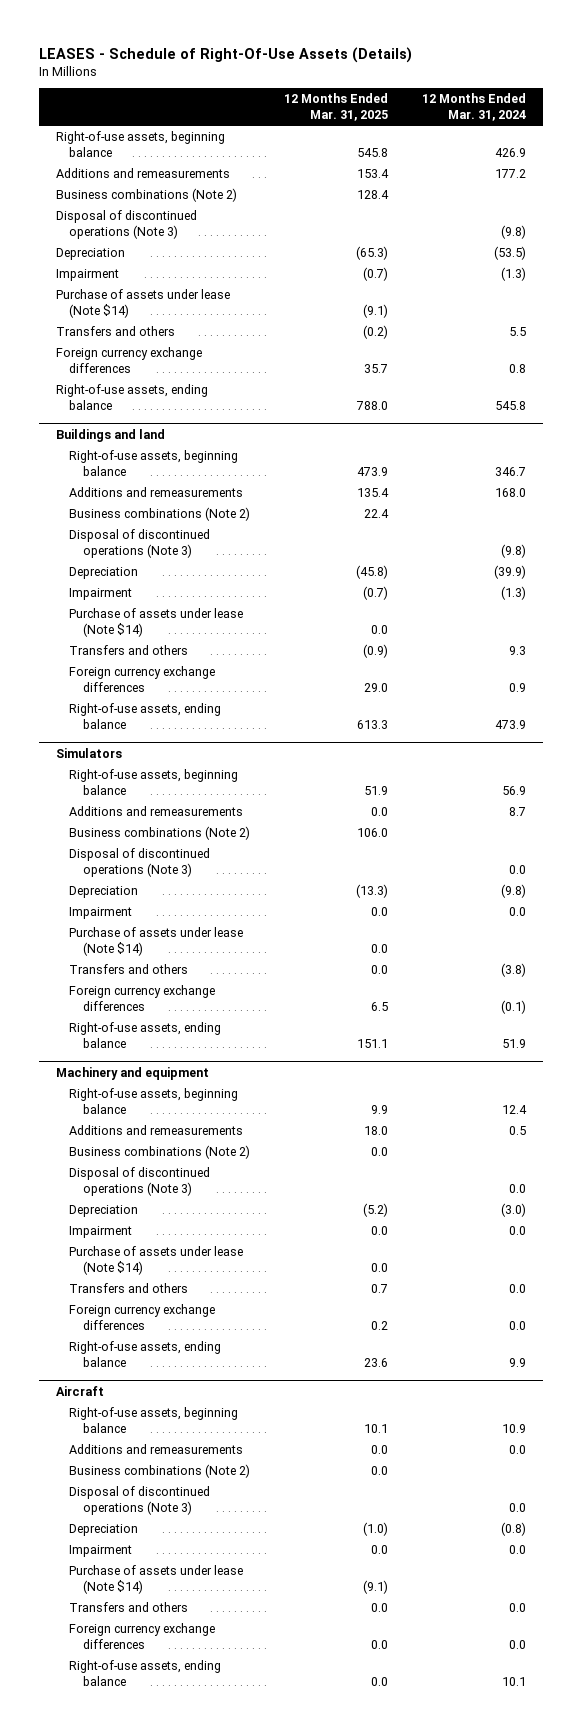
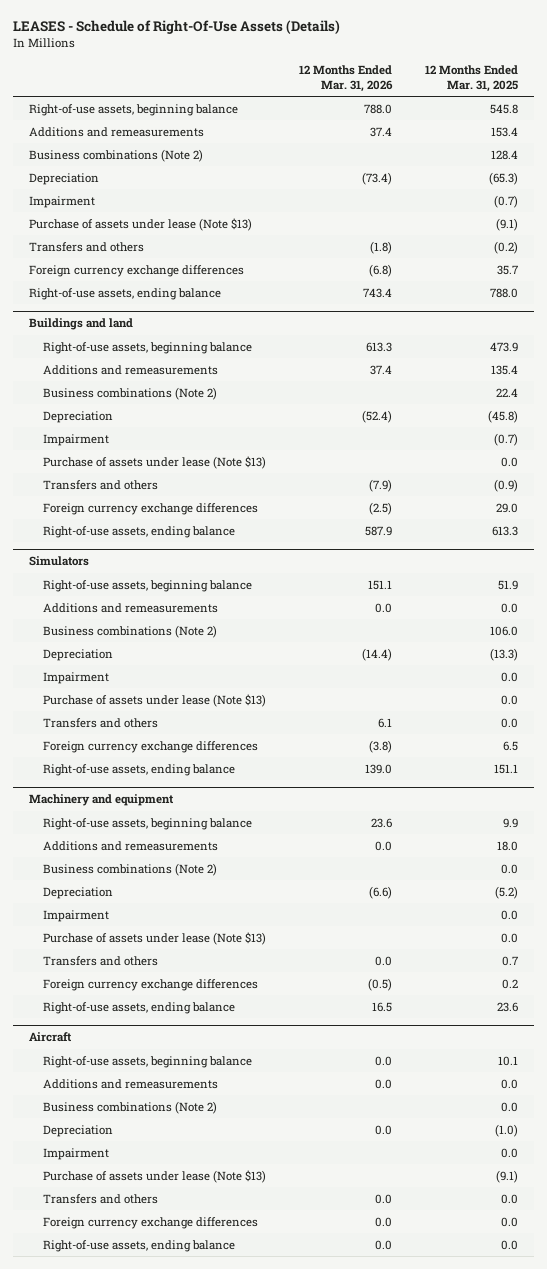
- | 12 Months Ended Mar. 31, 2025 | 12 Months Ended Mar. 31, 2024
+ | 12 Months Ended Mar. 31, 2026 | 12 Months Ended Mar. 31, 2025
- Disposal of discontinued operations (Note 3) | | (9.8)
- Purchase of assets under lease (Note $14) | (9.1) |
+ Purchase of assets under lease (Note $13) | | (9.1)
@ Buildings and land
- Disposal of discontinued operations (Note 3) | | (9.8)
- Purchase of assets under lease (Note $14) | 0.0 |
+ Purchase of assets under lease (Note $13) | | 0.0
@ Simulators
- Disposal of discontinued operations (Note 3) | | 0.0
- Purchase of assets under lease (Note $14) | 0.0 |
+ Purchase of assets under lease (Note $13) | | 0.0
@ Machinery and equipment
- Disposal of discontinued operations (Note 3) | | 0.0
- Purchase of assets under lease (Note $14) | 0.0 |
+ Purchase of assets under lease (Note $13) | | 0.0
@ Aircraft
- Disposal of discontinued operations (Note 3) | | 0.0
- Purchase of assets under lease (Note $14) | (9.1) |
+ Purchase of assets under lease (Note $13) | | (9.1)

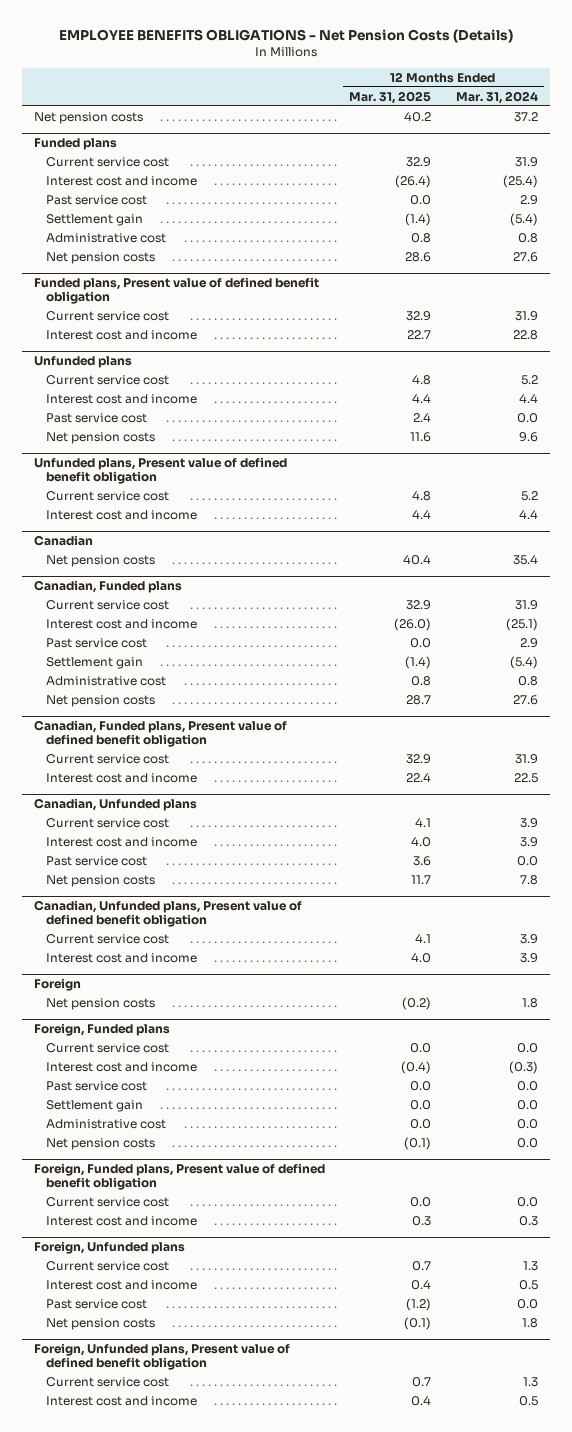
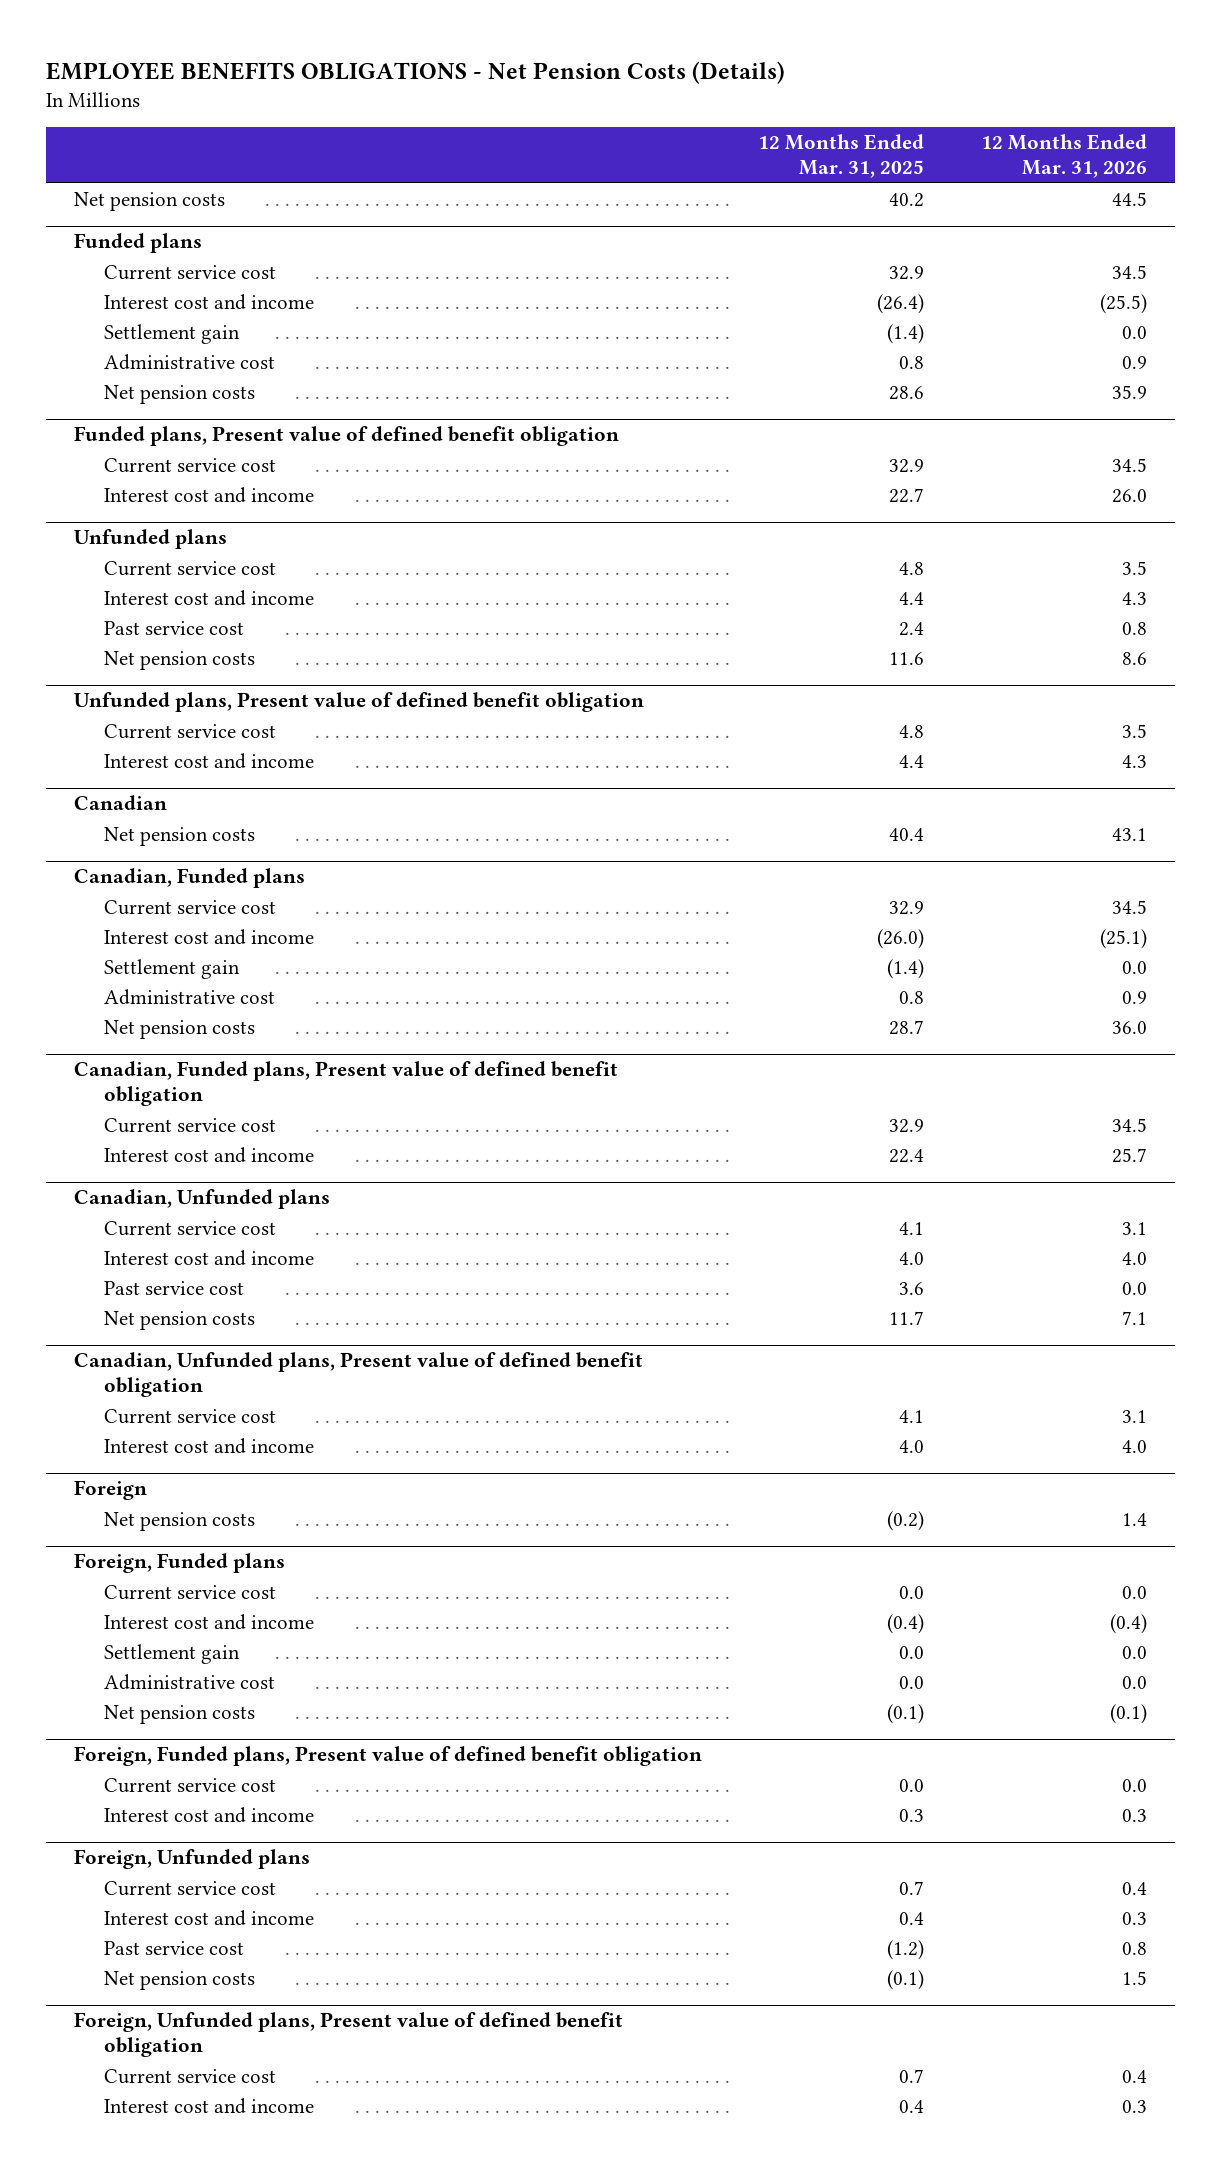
- | 12 Months Ended Mar. 31, 2025 | 12 Months Ended Mar. 31, 2024
+ | 12 Months Ended Mar. 31, 2025 | 12 Months Ended Mar. 31, 2026
@ Funded plans
- Past service cost | 0.0 | 2.9
@ Canadian, Funded plans
- Past service cost | 0.0 | 2.9
@ Foreign, Funded plans
- Past service cost | 0.0 | 0.0

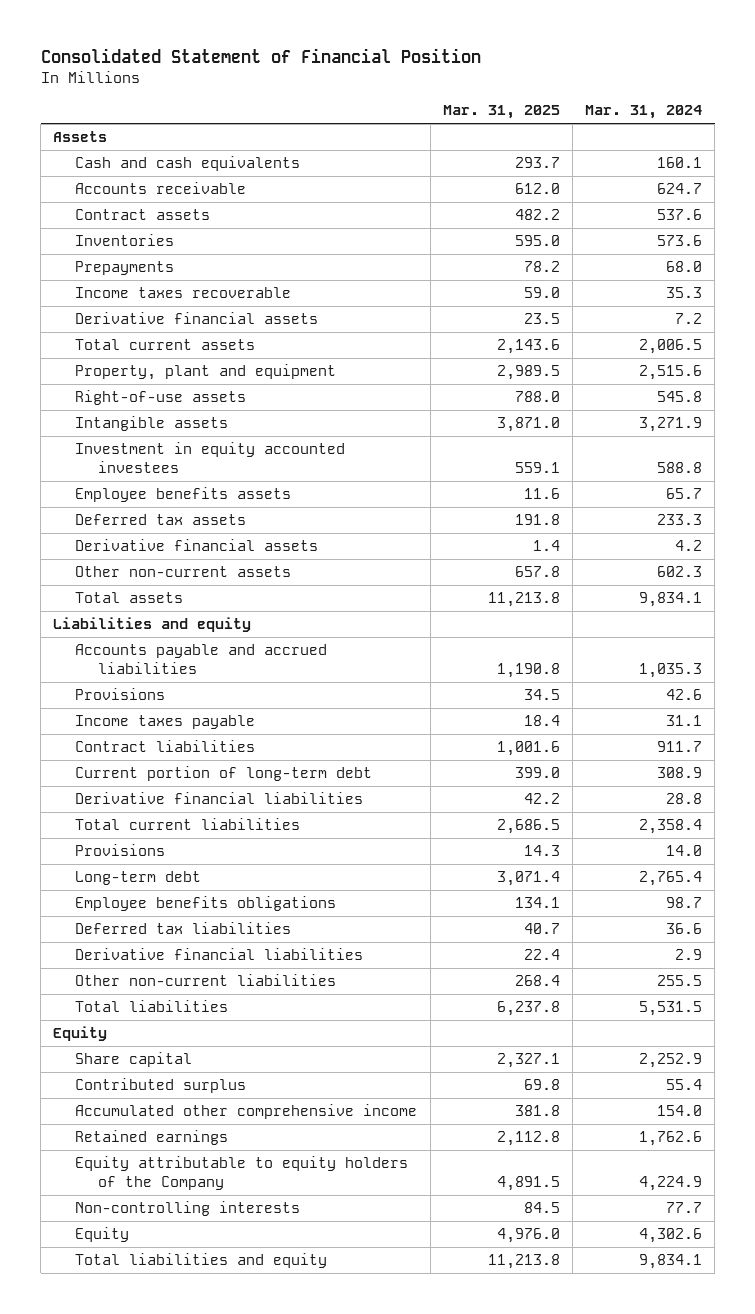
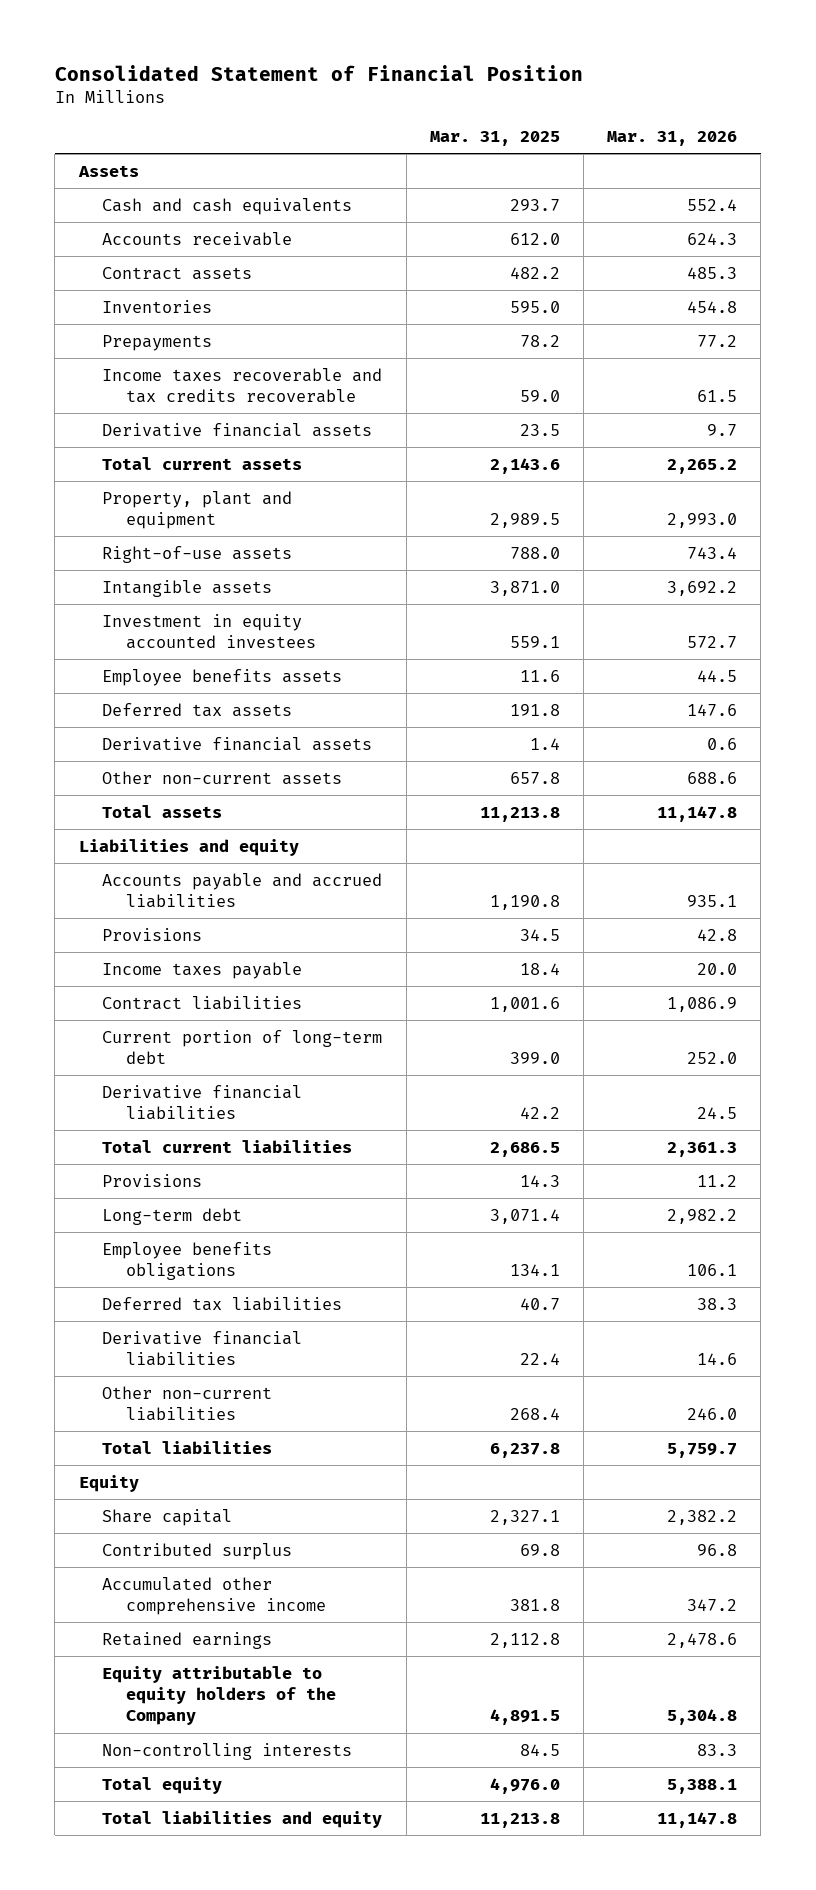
- | Mar. 31, 2025 | Mar. 31, 2024
+ | Mar. 31, 2025 | Mar. 31, 2026
- Income taxes recoverable | 59.0 | 35.3
+ Income taxes recoverable and tax credits recoverable | 59.0 | 61.5
- Equity | 4,976.0 | 4,302.6
+ Total equity | 4,976.0 | 5,388.1

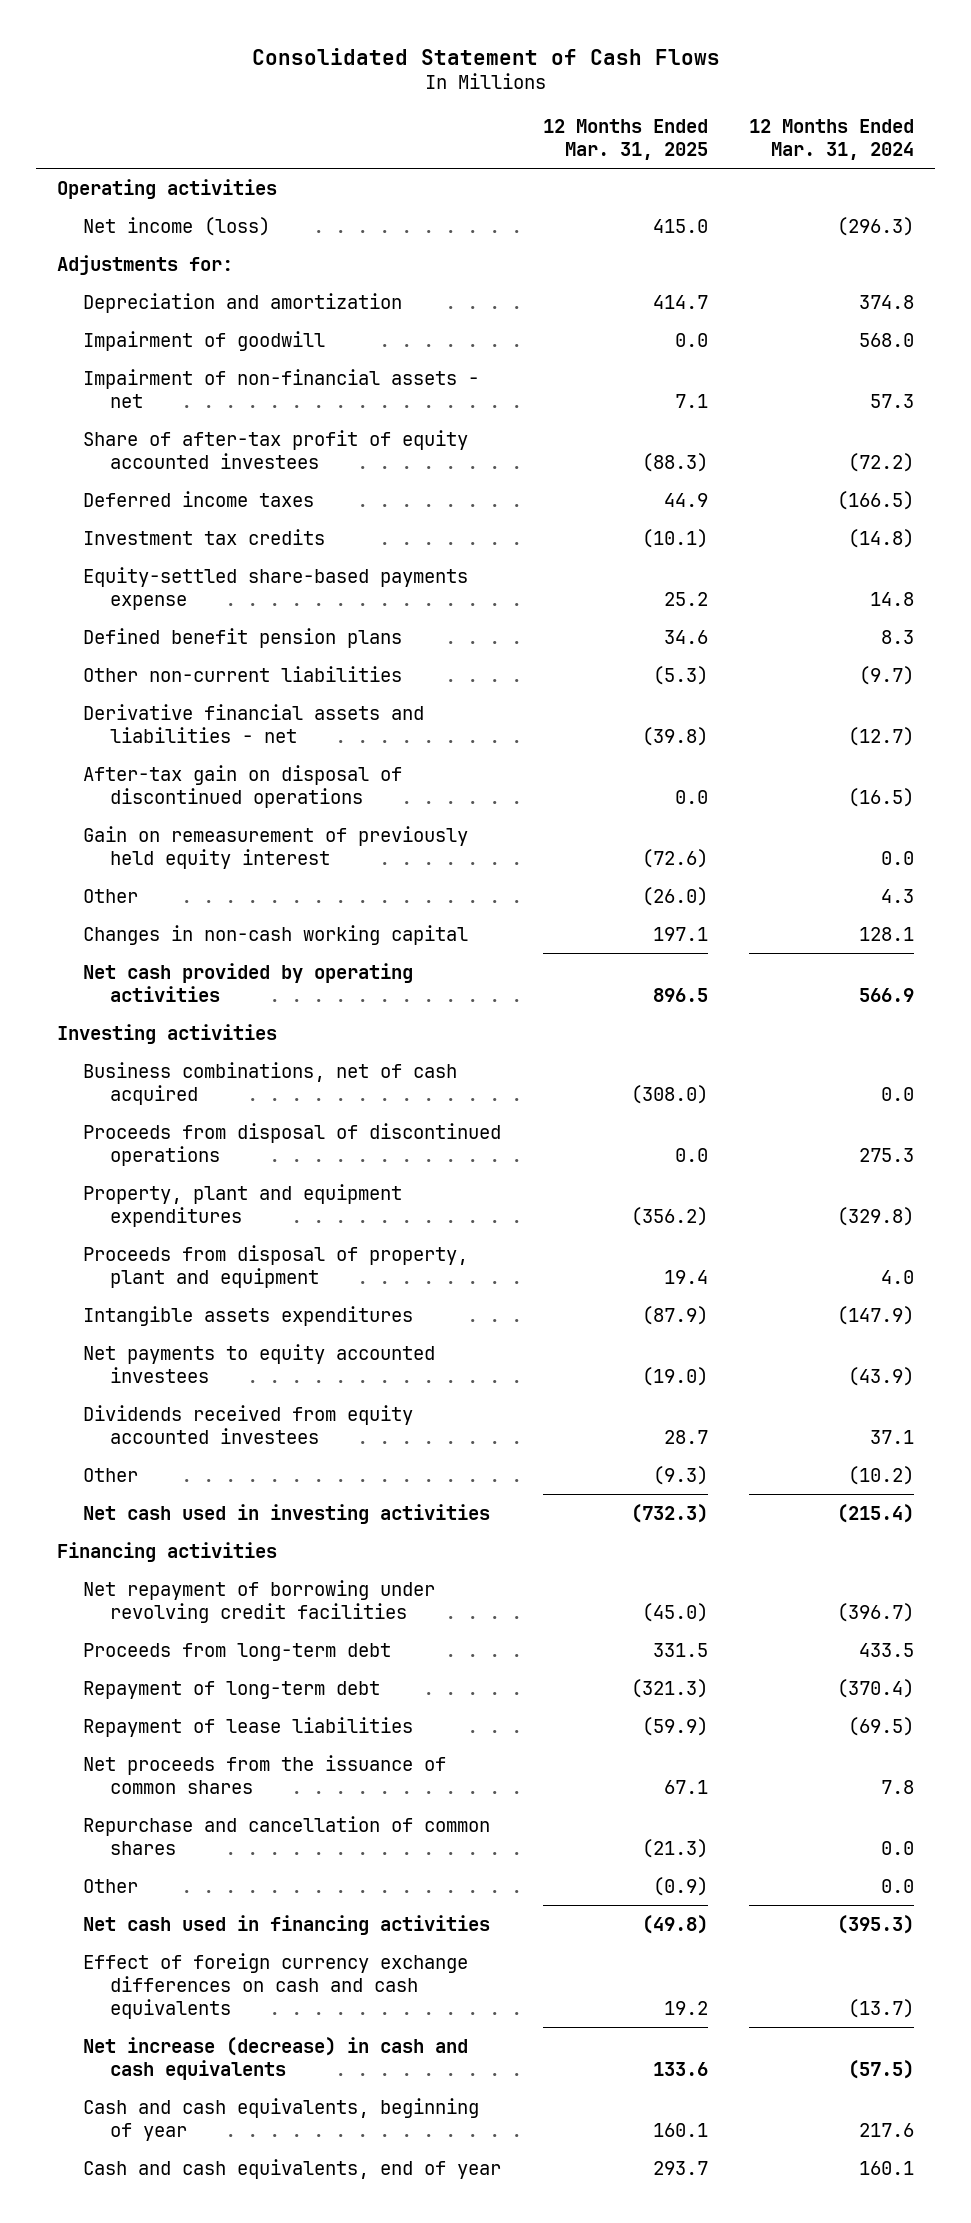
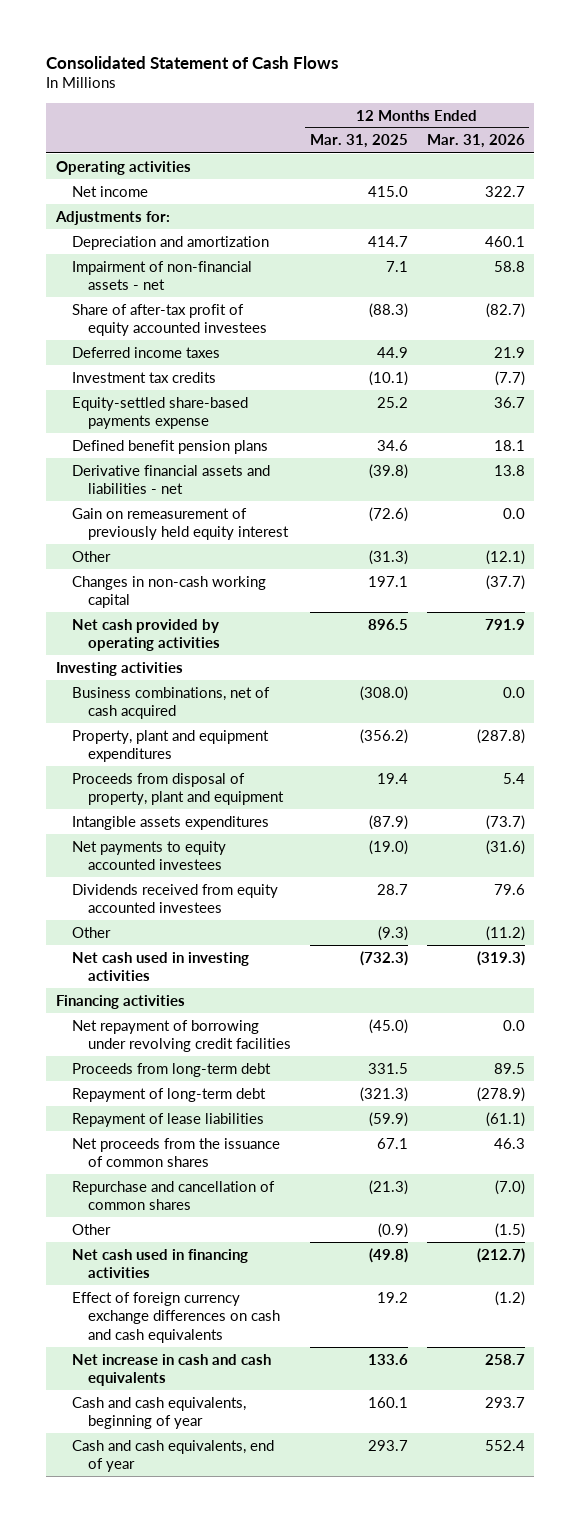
- | 12 Months Ended Mar. 31, 2025 | 12 Months Ended Mar. 31, 2024
+ | 12 Months Ended Mar. 31, 2025 | 12 Months Ended Mar. 31, 2026
- Net income (loss) | 415.0 | (296.3)
+ Net income | 415.0 | 322.7
- Impairment of goodwill | 0.0 | 568.0
- Other non-current liabilities | (5.3) | (9.7)
- After-tax gain on disposal of discontinued operations | 0.0 | (16.5)
- Other | (26.0) | 4.3
+ Other | (31.3) | (12.1)
- Proceeds from disposal of discontinued operations | 0.0 | 275.3
- Net increase (decrease) in cash and cash equivalents | 133.6 | (57.5)
+ Net increase in cash and cash equivalents | 133.6 | 258.7

